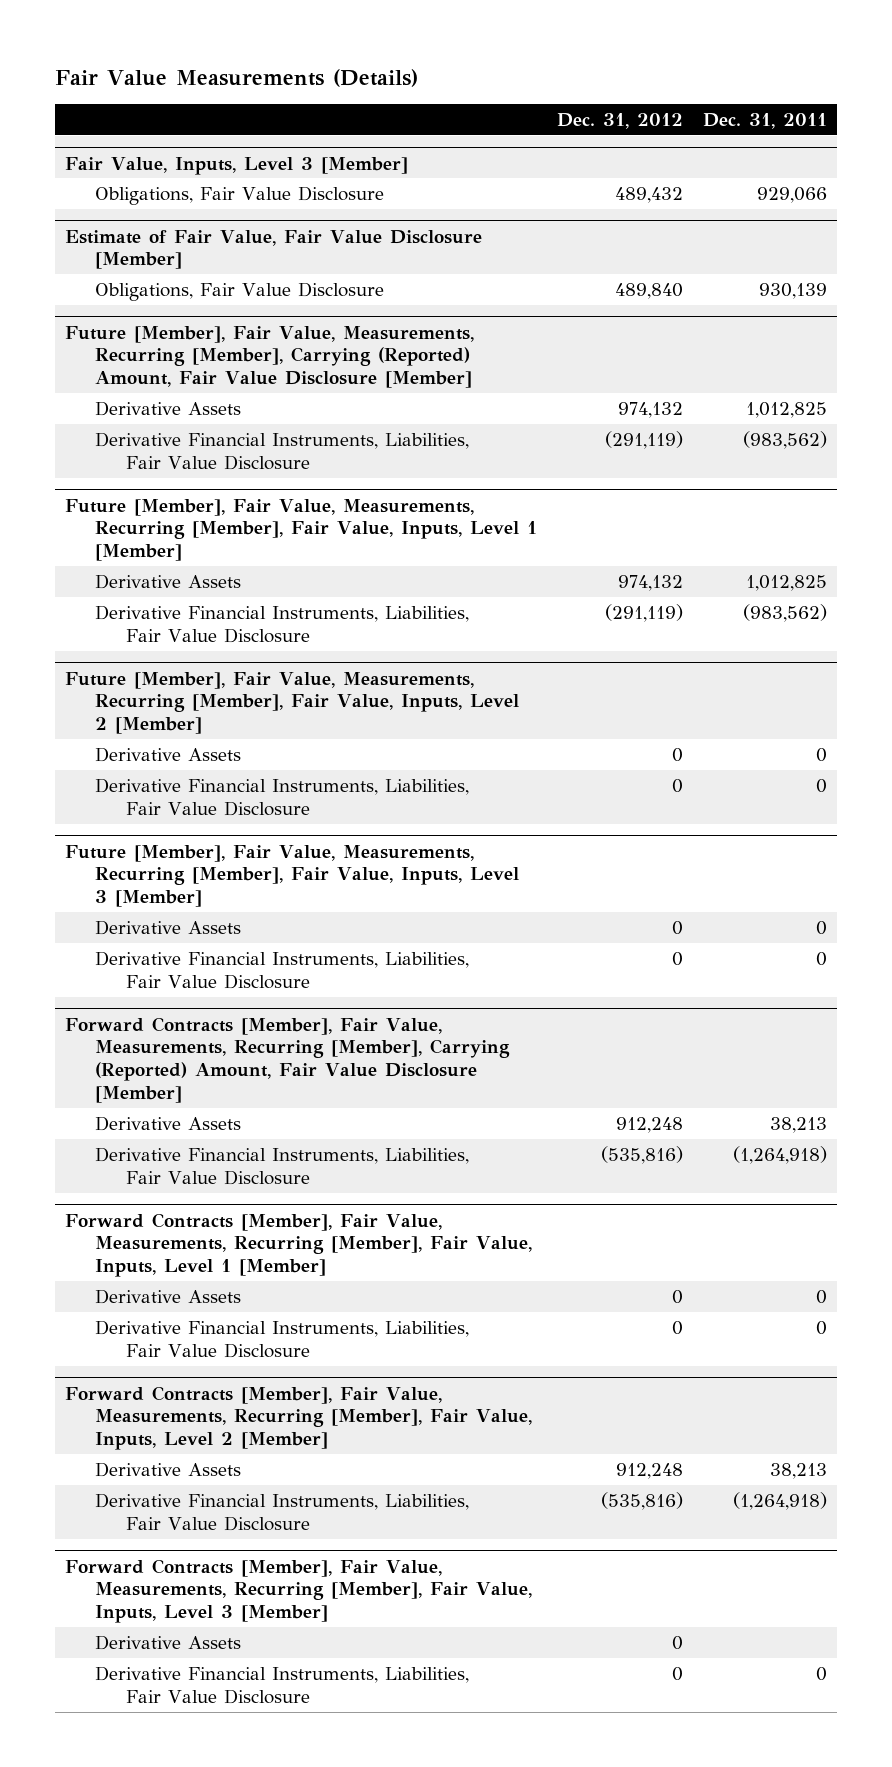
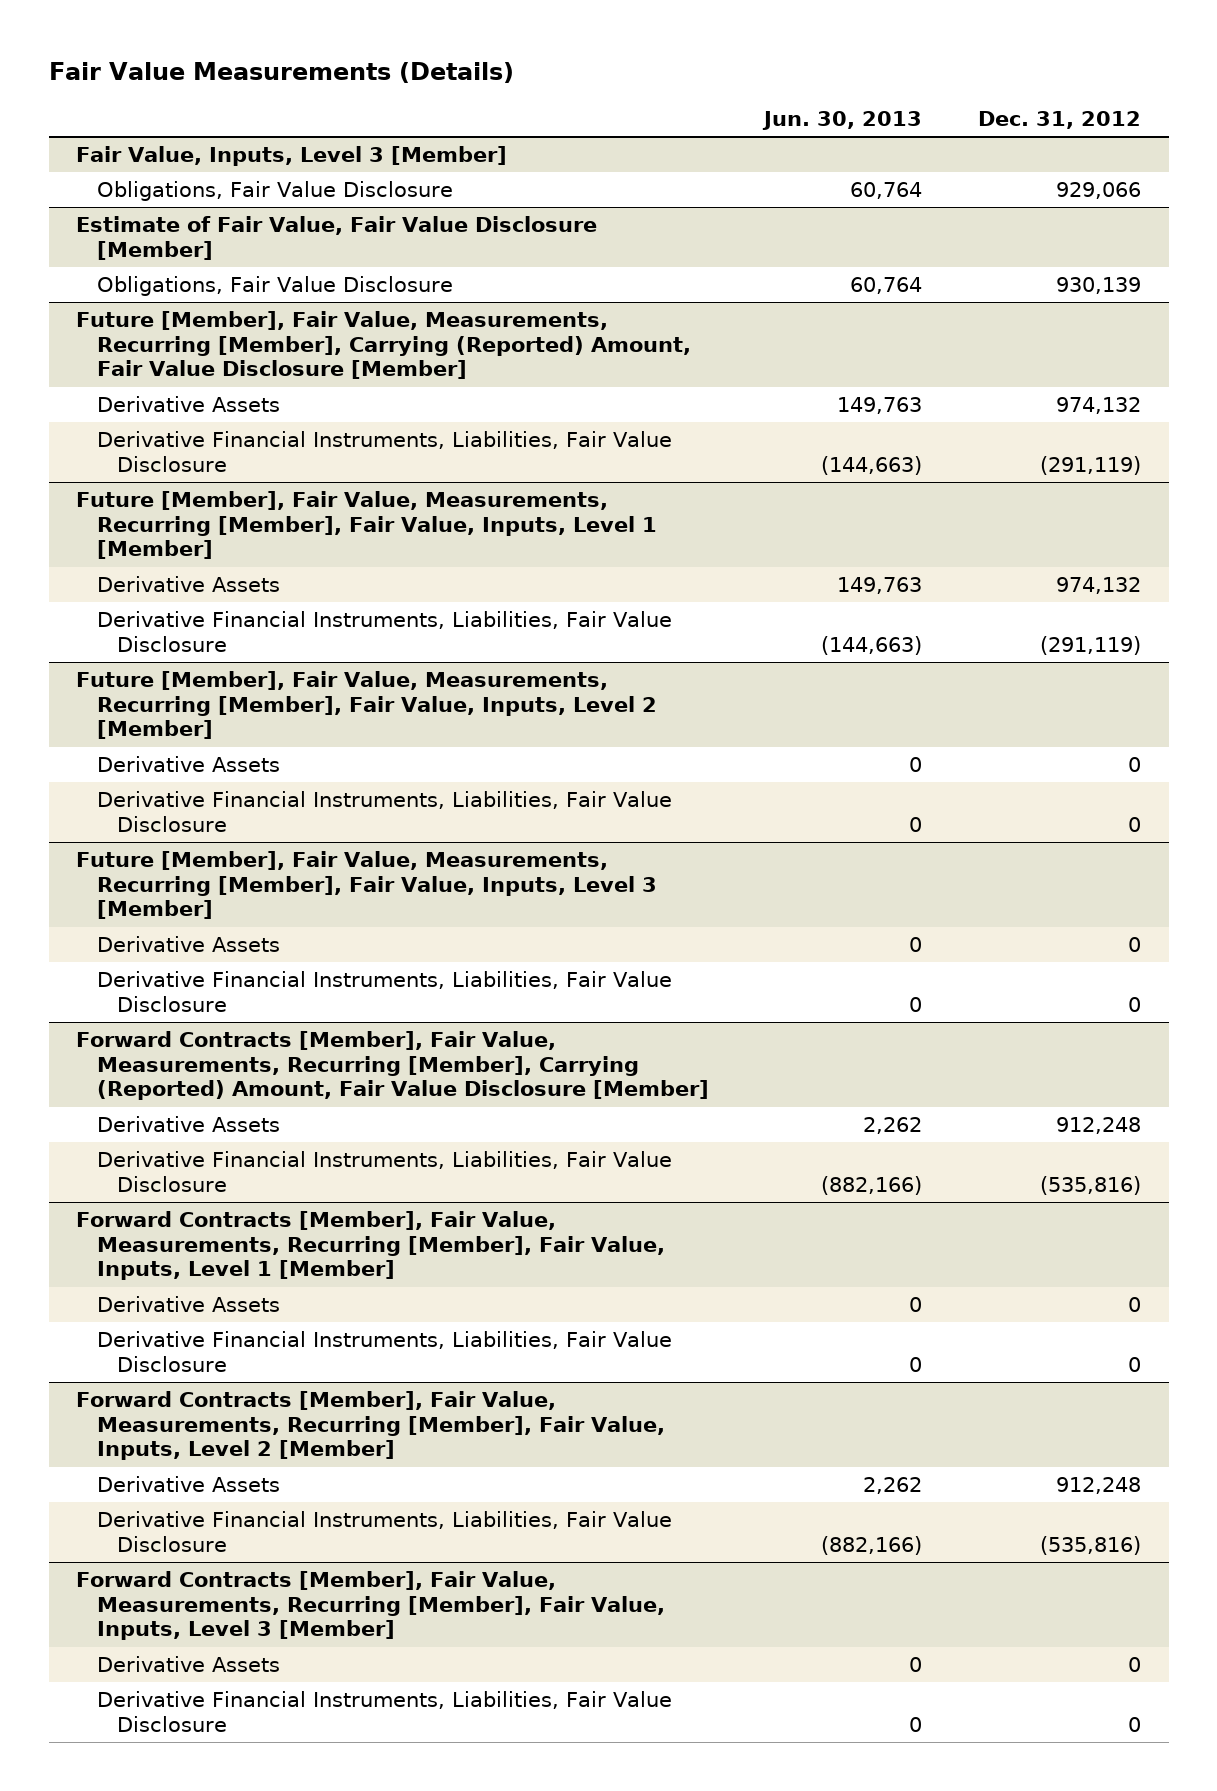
- | Dec. 31, 2012 | Dec. 31, 2011
+ | Jun. 30, 2013 | Dec. 31, 2012
@ Fair Value, Inputs, Level 3 [Member]
- Obligations, Fair Value Disclosure | 489,432 | 929,066
+ Obligations, Fair Value Disclosure | 60,764 | 929,066
@ Estimate of Fair Value, Fair Value Disclosure [Member]
- Obligations, Fair Value Disclosure | 489,840 | 930,139
+ Obligations, Fair Value Disclosure | 60,764 | 930,139

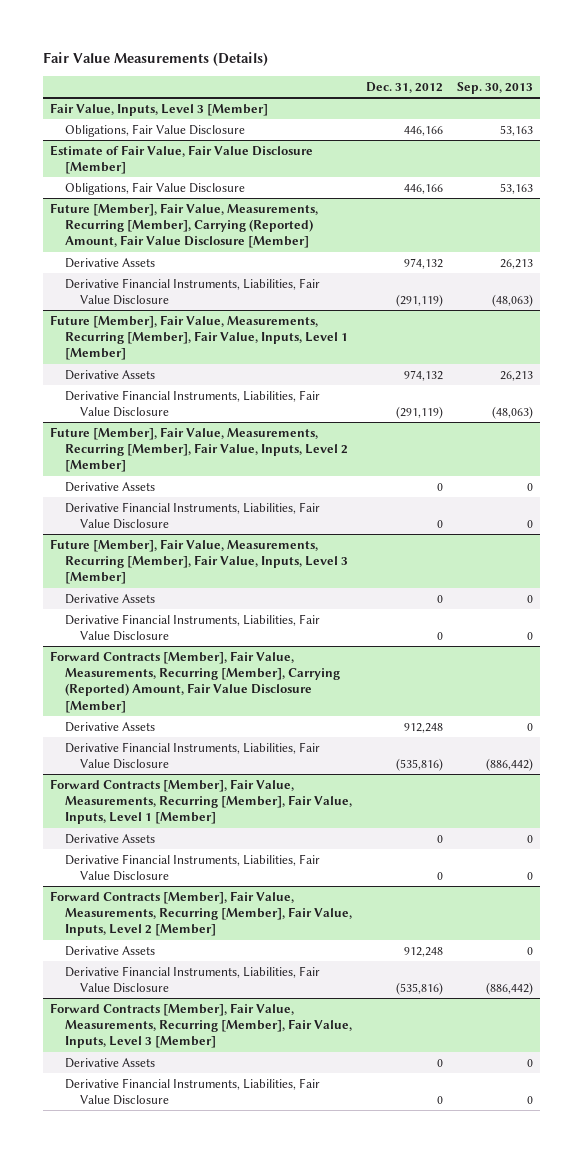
- | Jun. 30, 2013 | Dec. 31, 2012
+ | Dec. 31, 2012 | Sep. 30, 2013
@ Fair Value, Inputs, Level 3 [Member]
- Obligations, Fair Value Disclosure | 60,764 | 929,066
+ Obligations, Fair Value Disclosure | 446,166 | 53,163
@ Estimate of Fair Value, Fair Value Disclosure [Member]
- Obligations, Fair Value Disclosure | 60,764 | 930,139
+ Obligations, Fair Value Disclosure | 446,166 | 53,163

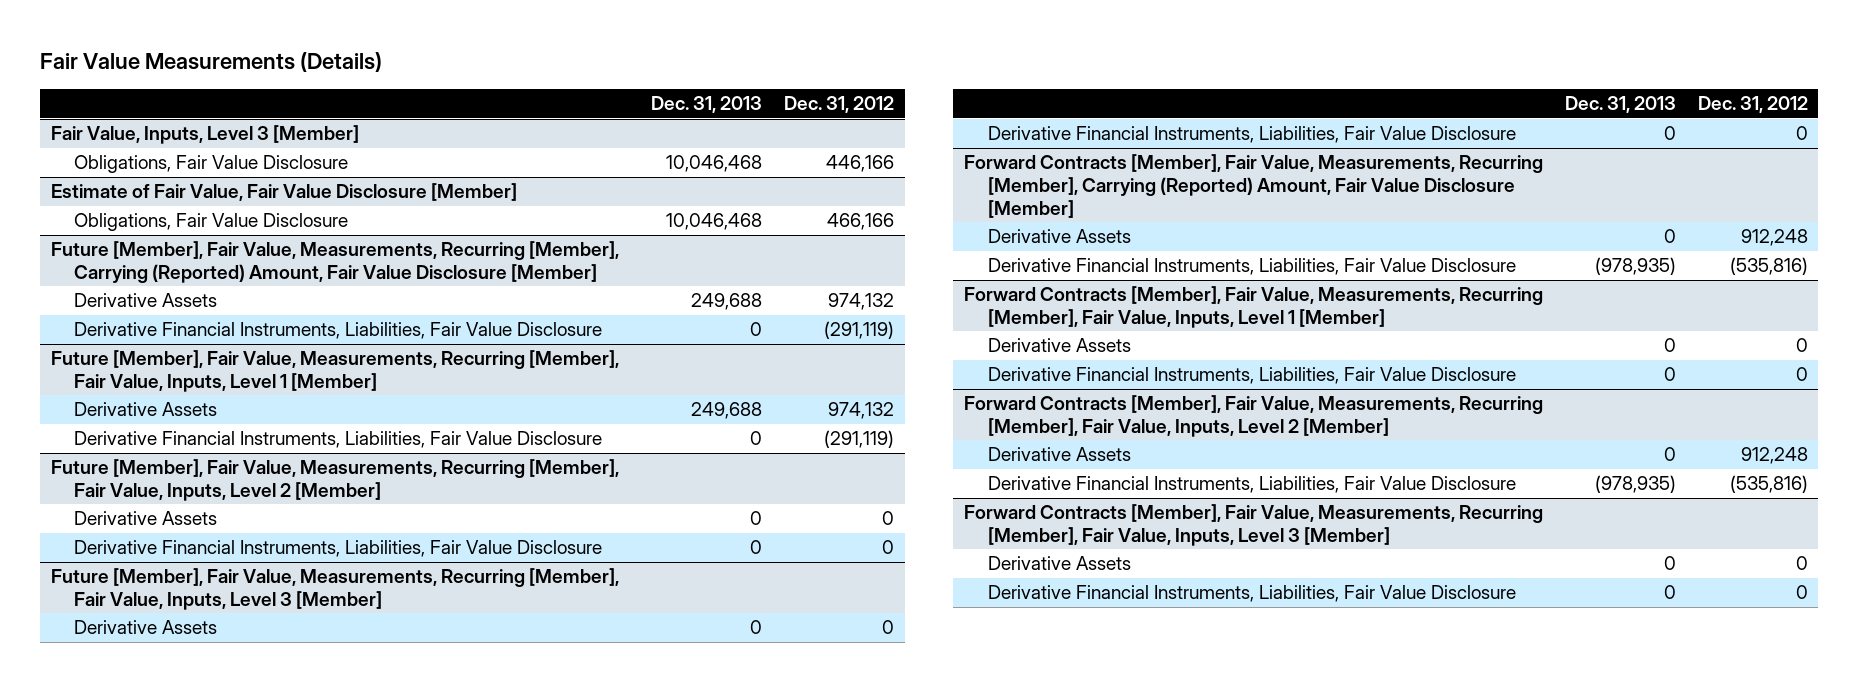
- | Dec. 31, 2012 | Sep. 30, 2013
+ | Dec. 31, 2013 | Dec. 31, 2012
@ Estimate of Fair Value, Fair Value Disclosure [Member]
- Obligations, Fair Value Disclosure | 446,166 | 53,163
+ Obligations, Fair Value Disclosure | 10,046,468 | 466,166

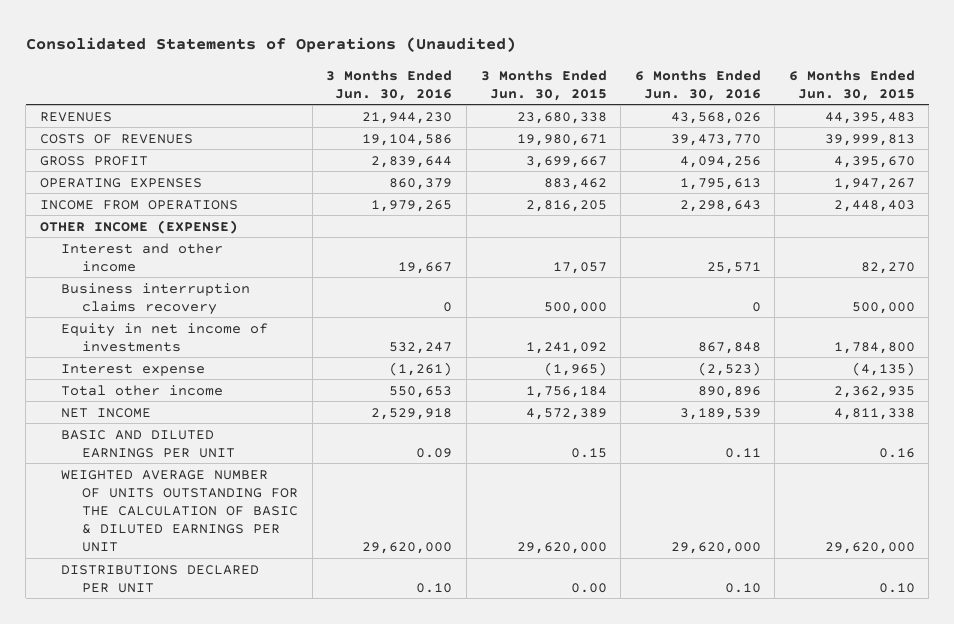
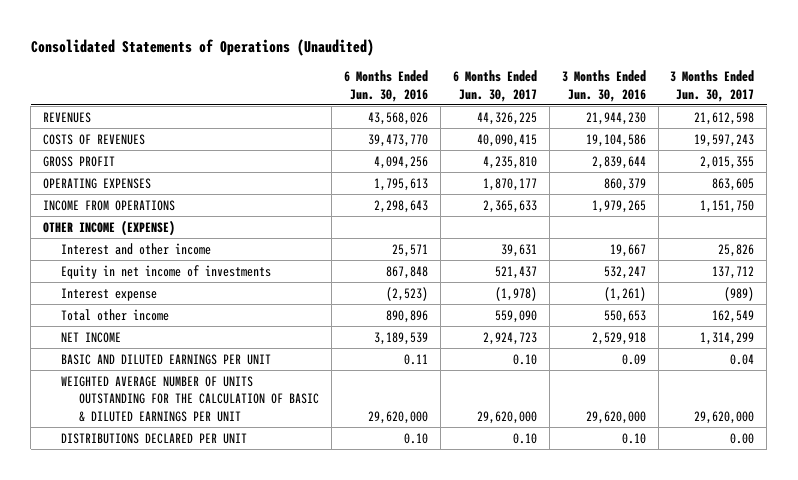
- | 3 Months Ended Jun. 30, 2016 | 3 Months Ended Jun. 30, 2015 | 6 Months Ended Jun. 30, 2016 | 6 Months Ended Jun. 30, 2015
+ | 6 Months Ended Jun. 30, 2016 | 6 Months Ended Jun. 30, 2017 | 3 Months Ended Jun. 30, 2016 | 3 Months Ended Jun. 30, 2017
- Business interruption claims recovery | 0 | 500,000 | 0 | 500,000

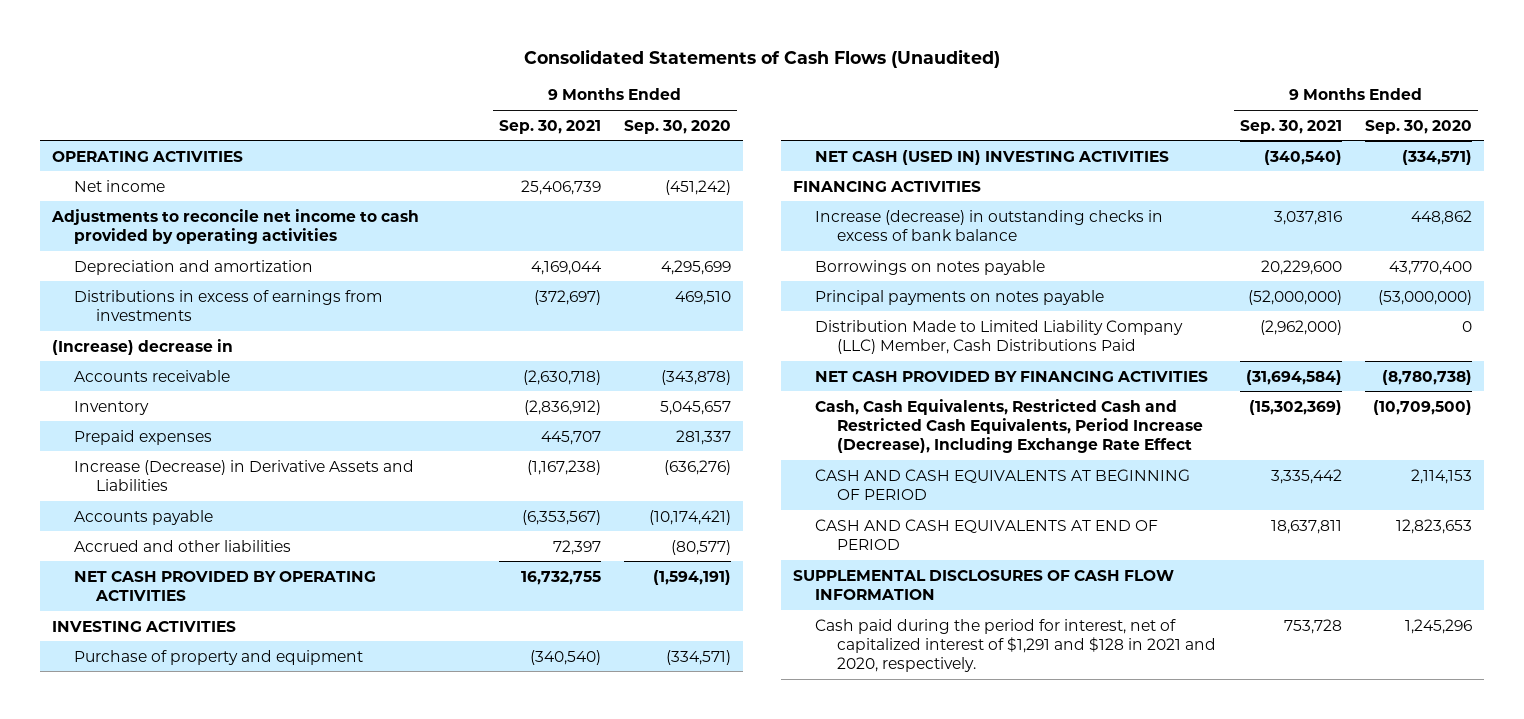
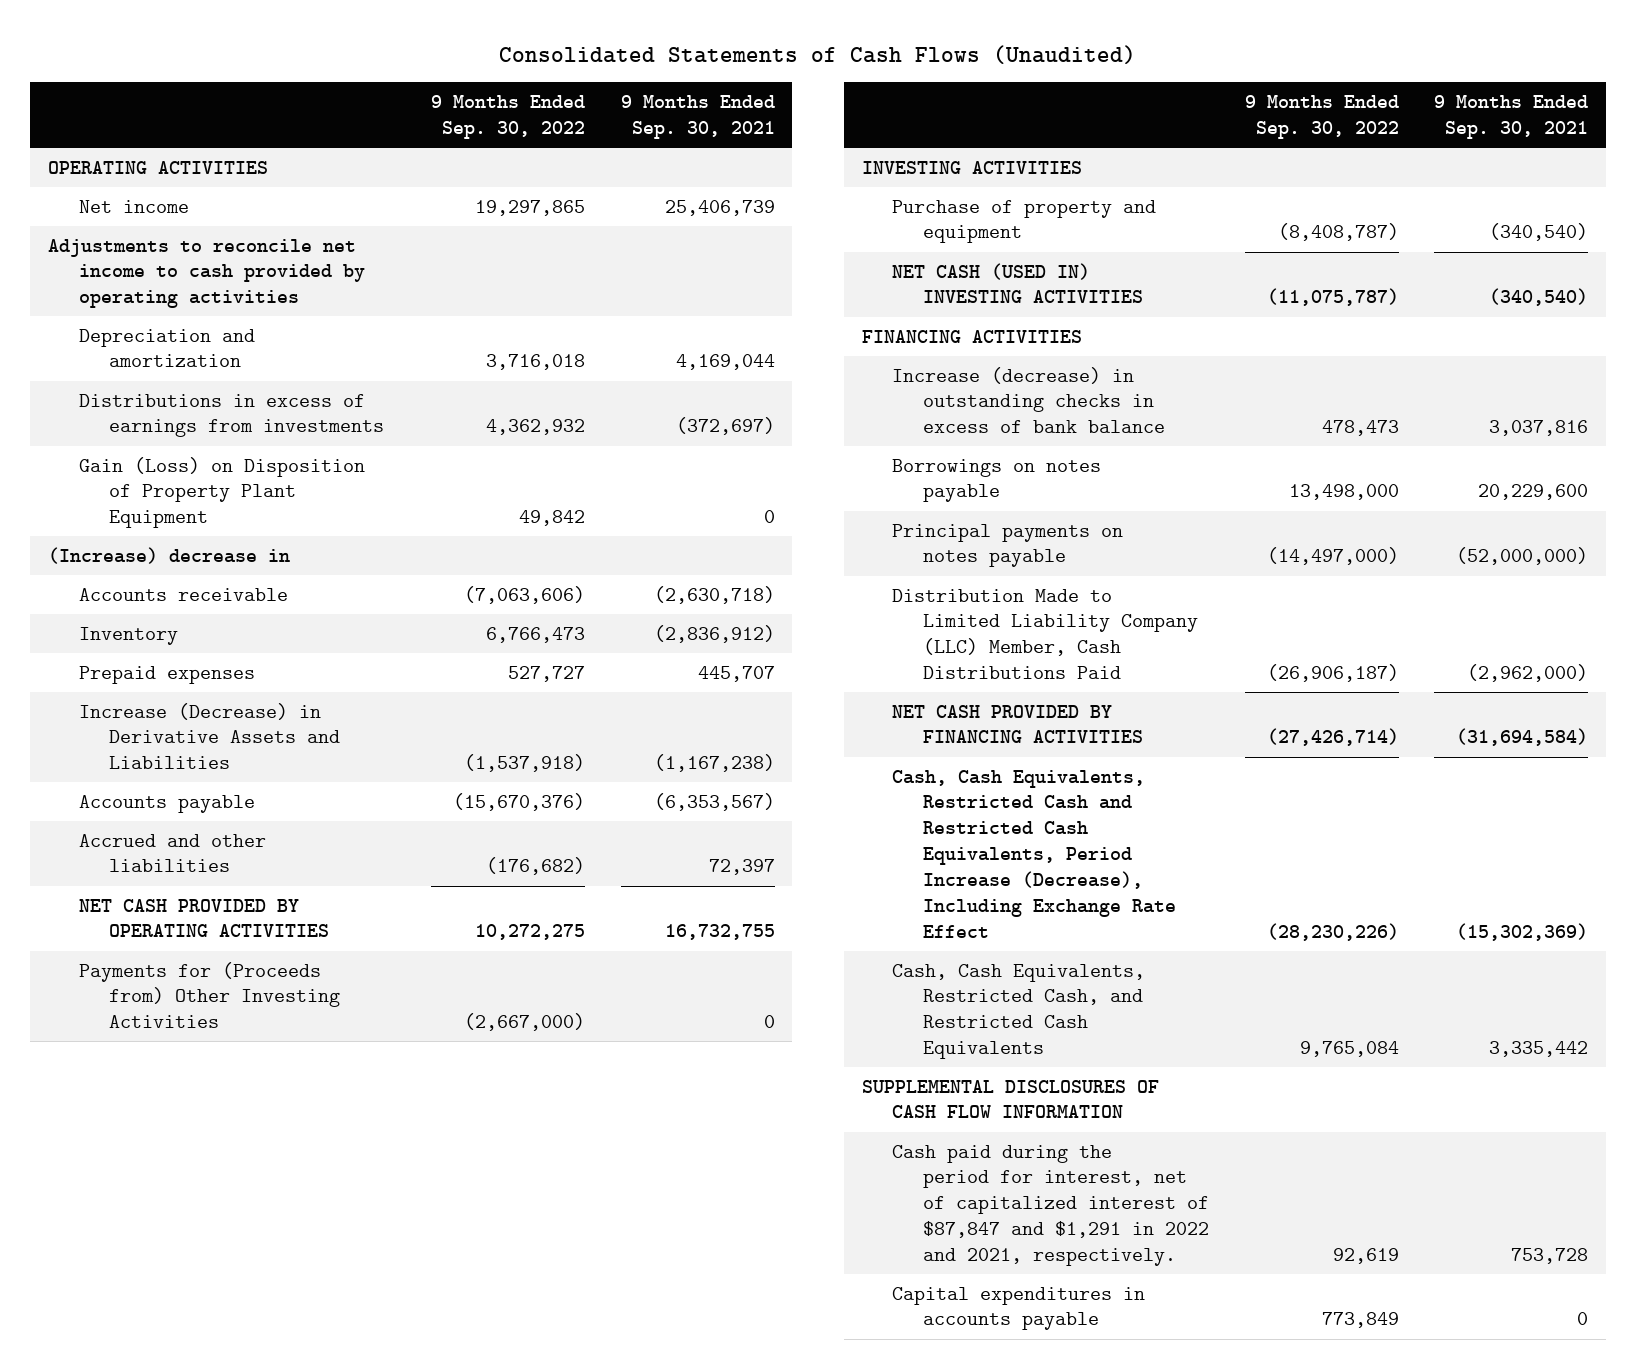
- | 9 Months Ended Sep. 30, 2021 | 9 Months Ended Sep. 30, 2020
+ | 9 Months Ended Sep. 30, 2022 | 9 Months Ended Sep. 30, 2021
+ Gain (Loss) on Disposition of Property Plant Equipment | 49,842 | 0
+ Payments for (Proceeds from) Other Investing Activities | (2,667,000) | 0
- CASH AND CASH EQUIVALENTS AT BEGINNING OF PERIOD | 3,335,442 | 2,114,153
- CASH AND CASH EQUIVALENTS AT END OF PERIOD | 18,637,811 | 12,823,653
+ Cash, Cash Equivalents, Restricted Cash, and Restricted Cash Equivalents | 9,765,084 | 3,335,442
- Cash paid during the period for interest, net of capitalized interest of $1,291 and $128 in 2021 and 2020, respectively. | 753,728 | 1,245,296
+ Cash paid during the period for interest, net of capitalized interest of $87,847 and $1,291 in 2022 and 2021, respectively. | 92,619 | 753,728
+ Capital expenditures in accounts payable | 773,849 | 0

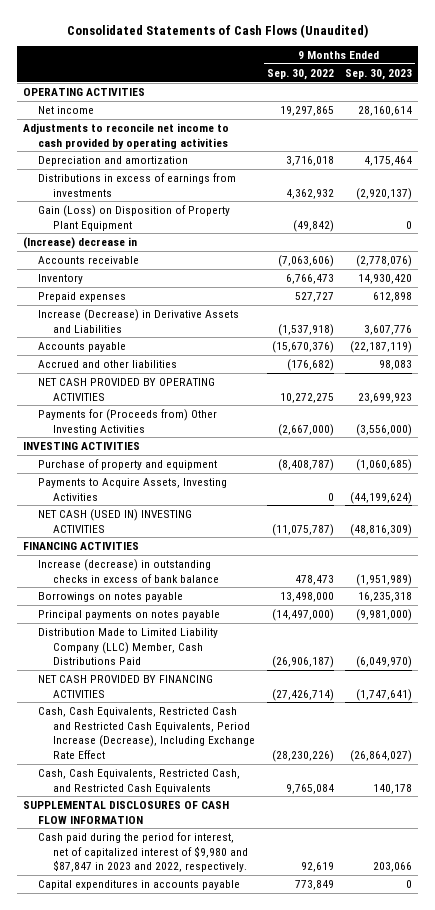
- | 9 Months Ended Sep. 30, 2022 | 9 Months Ended Sep. 30, 2021
+ | 9 Months Ended Sep. 30, 2022 | 9 Months Ended Sep. 30, 2023
- Gain (Loss) on Disposition of Property Plant Equipment | 49,842 | 0
+ Gain (Loss) on Disposition of Property Plant Equipment | (49,842) | 0
+ Payments to Acquire Assets, Investing Activities | 0 | (44,199,624)
- Cash paid during the period for interest, net of capitalized interest of $87,847 and $1,291 in 2022 and 2021, respectively. | 92,619 | 753,728
+ Cash paid during the period for interest, net of capitalized interest of $9,980 and $87,847 in 2023 and 2022, respectively. | 92,619 | 203,066

